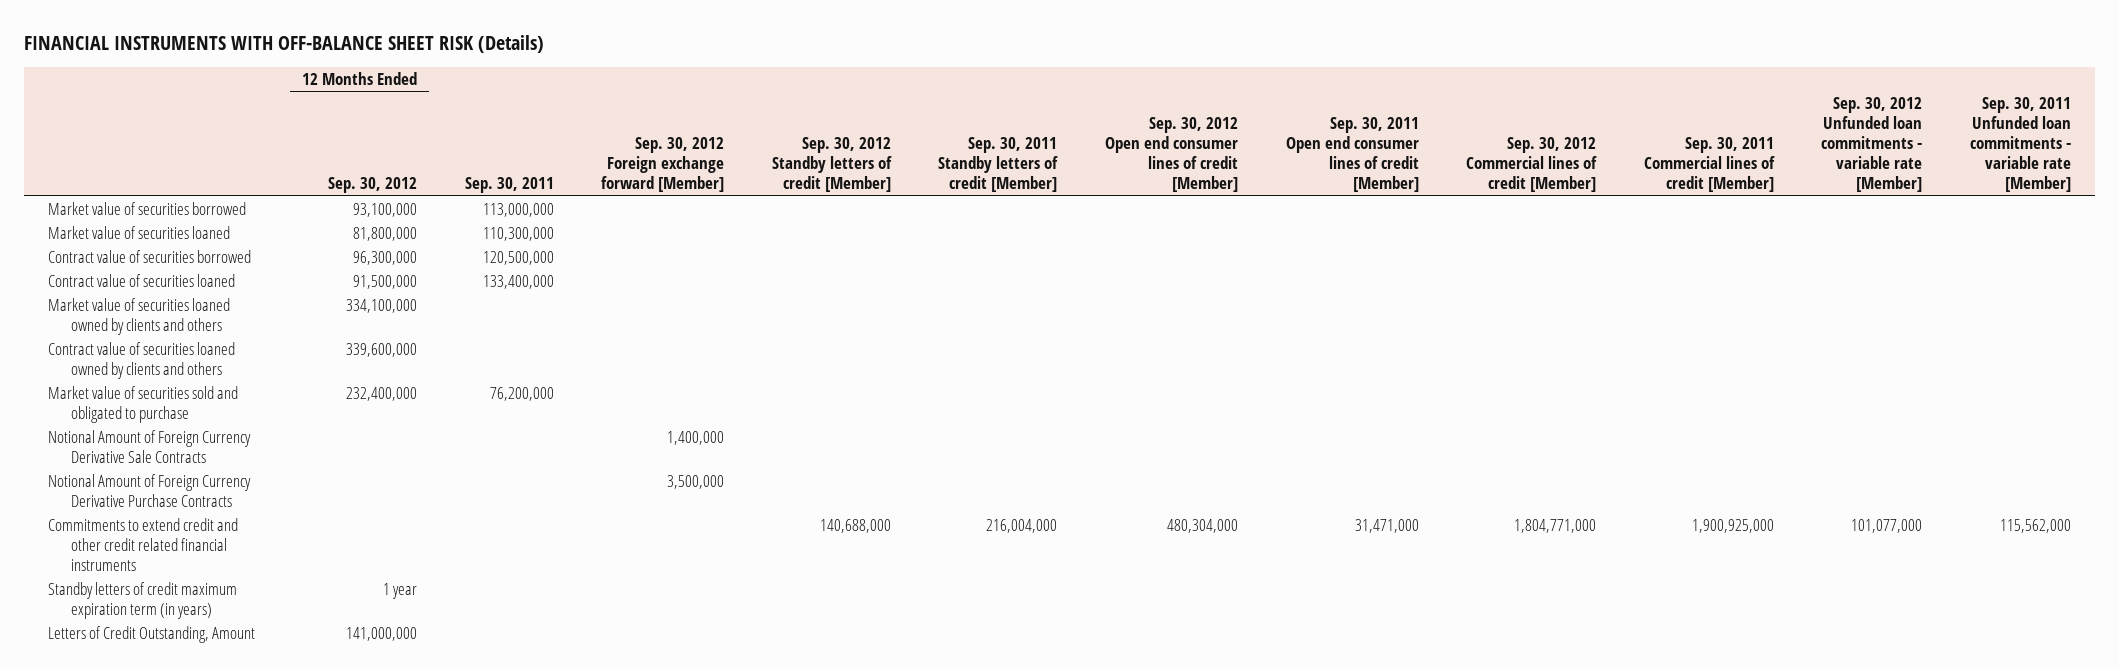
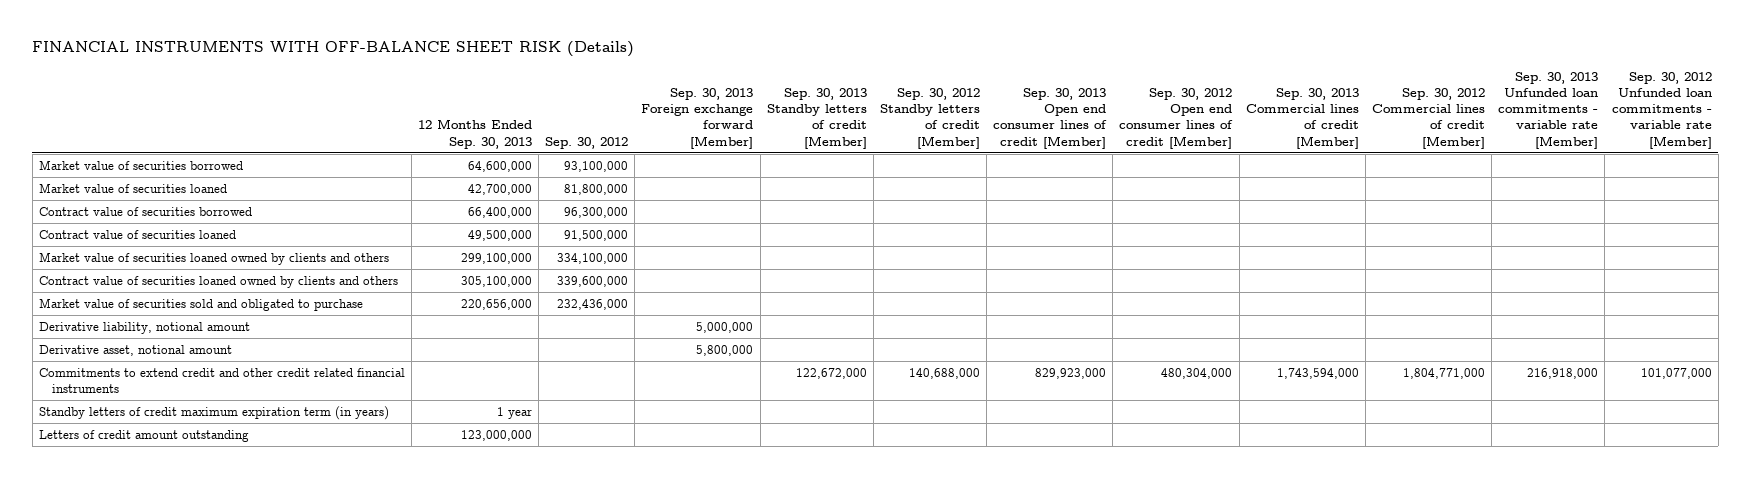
- | 12 Months Ended Sep. 30, 2012 | Sep. 30, 2011 | Sep. 30, 2012 Foreign exchange forward [Member] | Sep. 30, 2012 Standby letters of credit [Member] | Sep. 30, 2011 Standby letters of credit [Member] | Sep. 30, 2012 Open end consumer lines of credit [Member] | Sep. 30, 2011 Open end consumer lines of credit [Member] | Sep. 30, 2012 Commercial lines of credit [Member] | Sep. 30, 2011 Commercial lines of credit [Member] | Sep. 30, 2012 Unfunded loan commitments - variable rate [Member] | Sep. 30, 2011 Unfunded loan commitments - variable rate [Member]
+ | 12 Months Ended Sep. 30, 2013 | Sep. 30, 2012 | Sep. 30, 2013 Foreign exchange forward [Member] | Sep. 30, 2013 Standby letters of credit [Member] | Sep. 30, 2012 Standby letters of credit [Member] | Sep. 30, 2013 Open end consumer lines of credit [Member] | Sep. 30, 2012 Open end consumer lines of credit [Member] | Sep. 30, 2013 Commercial lines of credit [Member] | Sep. 30, 2012 Commercial lines of credit [Member] | Sep. 30, 2013 Unfunded loan commitments - variable rate [Member] | Sep. 30, 2012 Unfunded loan commitments - variable rate [Member]
- Notional Amount of Foreign Currency Derivative Sale Contracts | | | 1,400,000 | | | | | | | |
- Notional Amount of Foreign Currency Derivative Purchase Contracts | | | 3,500,000 | | | | | | | |
+ Derivative liability, notional amount | | | 5,000,000 | | | | | | | |
+ Derivative asset, notional amount | | | 5,800,000 | | | | | | | |
- Letters of Credit Outstanding, Amount | 141,000,000 | | | | | | | | | |
+ Letters of credit amount outstanding | 123,000,000 | | | | | | | | | |

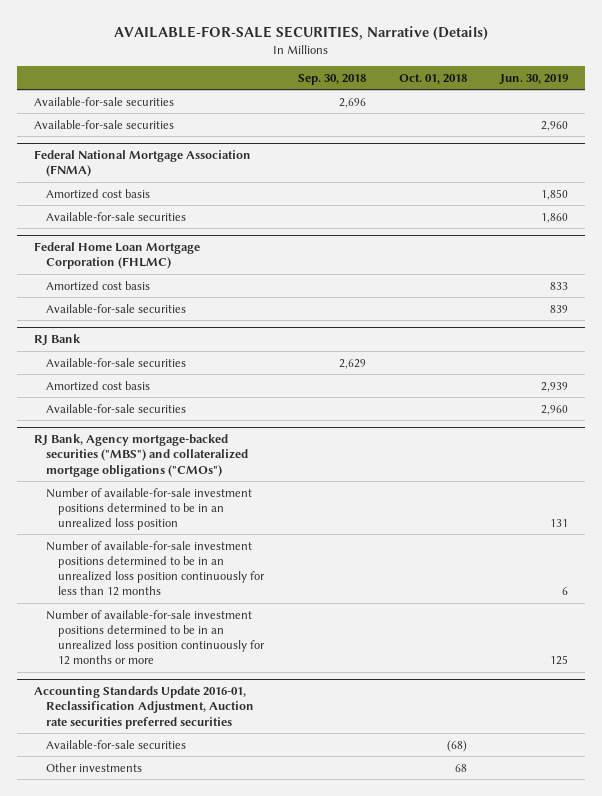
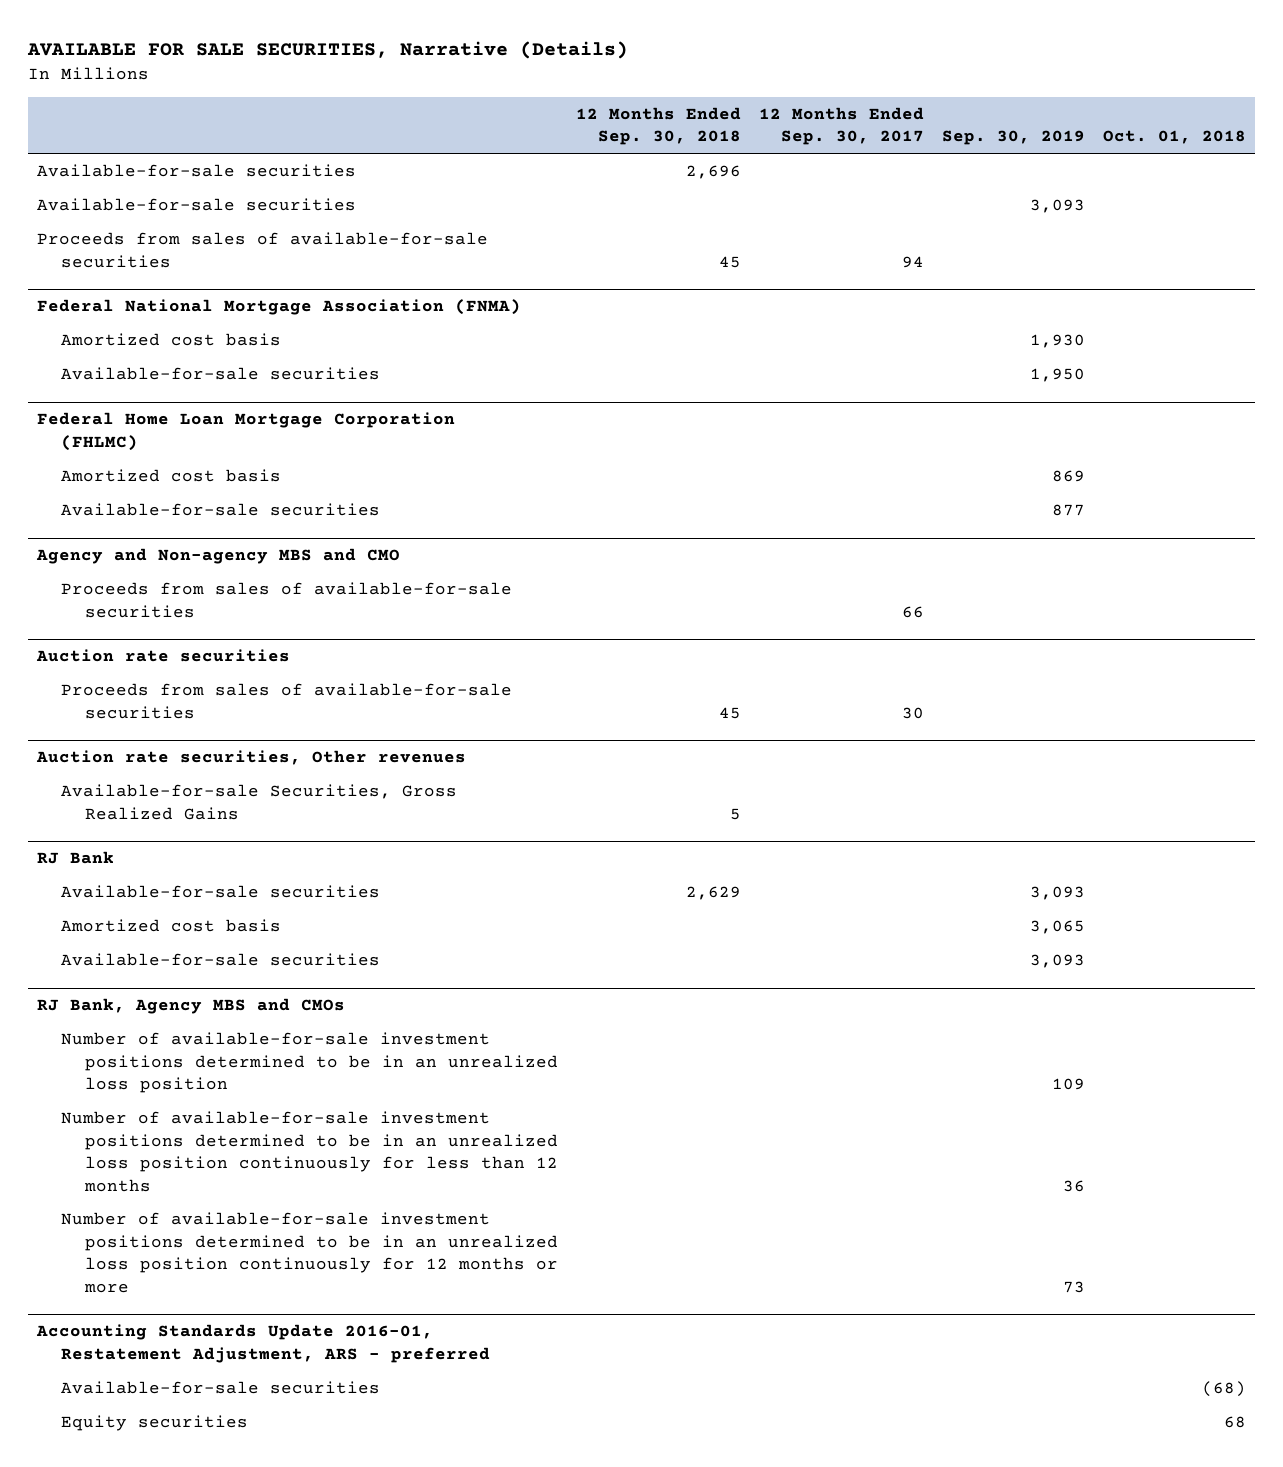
- AVAILABLE-FOR-SALE SECURITIES, Narrative (Details)
+ AVAILABLE FOR SALE SECURITIES, Narrative (Details)
- | Sep. 30, 2018 | Oct. 01, 2018 | Jun. 30, 2019
+ | 12 Months Ended Sep. 30, 2018 | 12 Months Ended Sep. 30, 2017 | Sep. 30, 2019 | Oct. 01, 2018
+ Proceeds from sales of available-for-sale securities | 45 | 94 | |
+ Agency and Non-agency MBS and CMO
+ Proceeds from sales of available-for-sale securities | | 66 | |
+ Auction rate securities
+ Proceeds from sales of available-for-sale securities | 45 | 30 | |
+ Auction rate securities, Other revenues
+ Available-for-sale Securities, Gross Realized Gains | 5 | | |
- RJ Bank, Agency mortgage-backed securities ("MBS") and collateralized mortgage obligations ("CMOs")
+ RJ Bank, Agency MBS and CMOs
- Accounting Standards Update 2016-01, Reclassification Adjustment, Auction rate securities preferred securities
+ Accounting Standards Update 2016-01, Restatement Adjustment, ARS - preferred
- Other investments | | 68 |
+ Equity securities | | | | 68

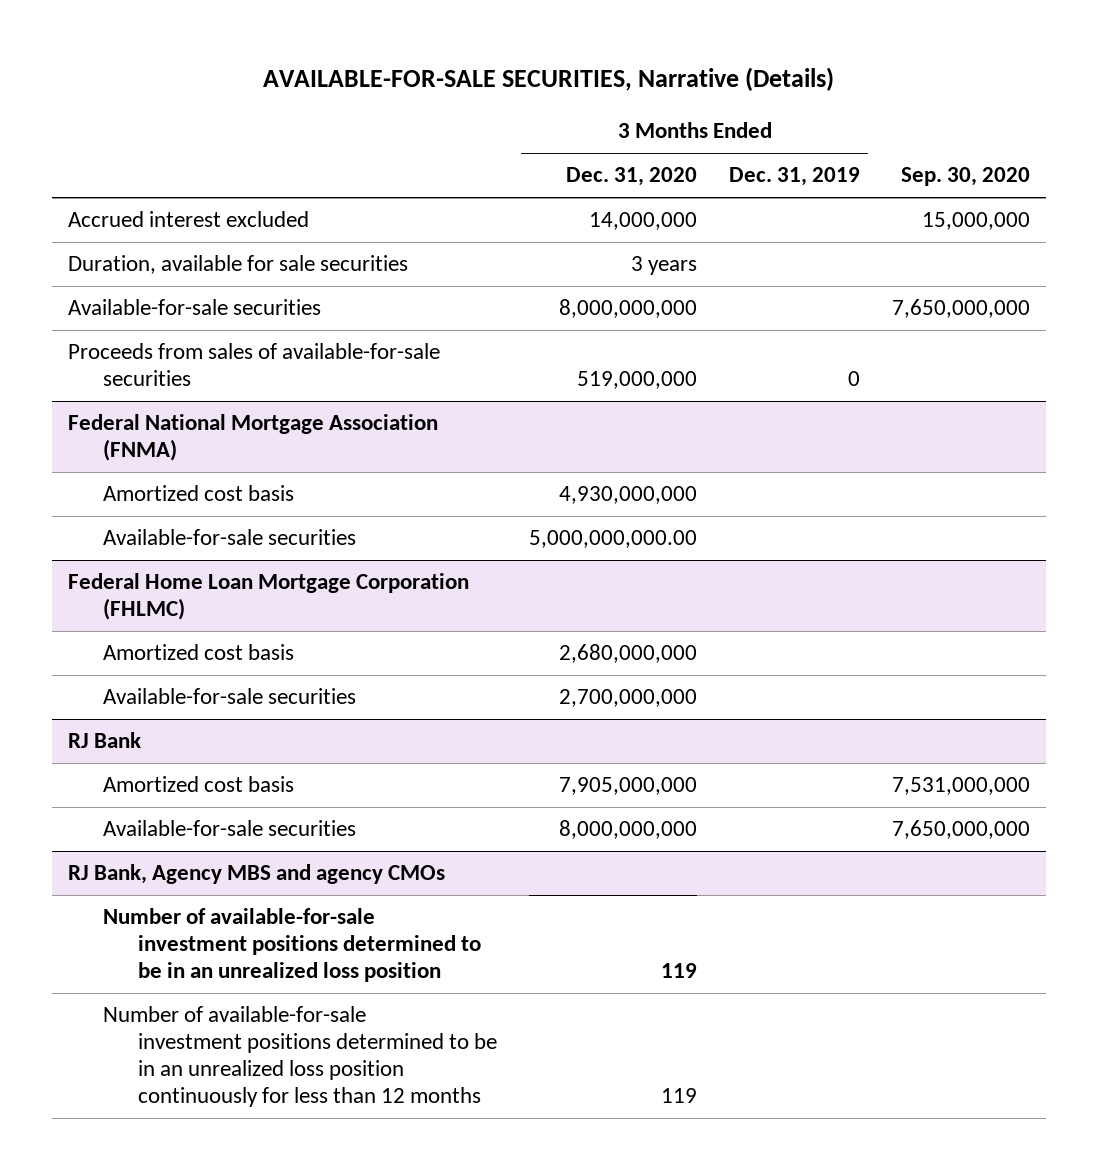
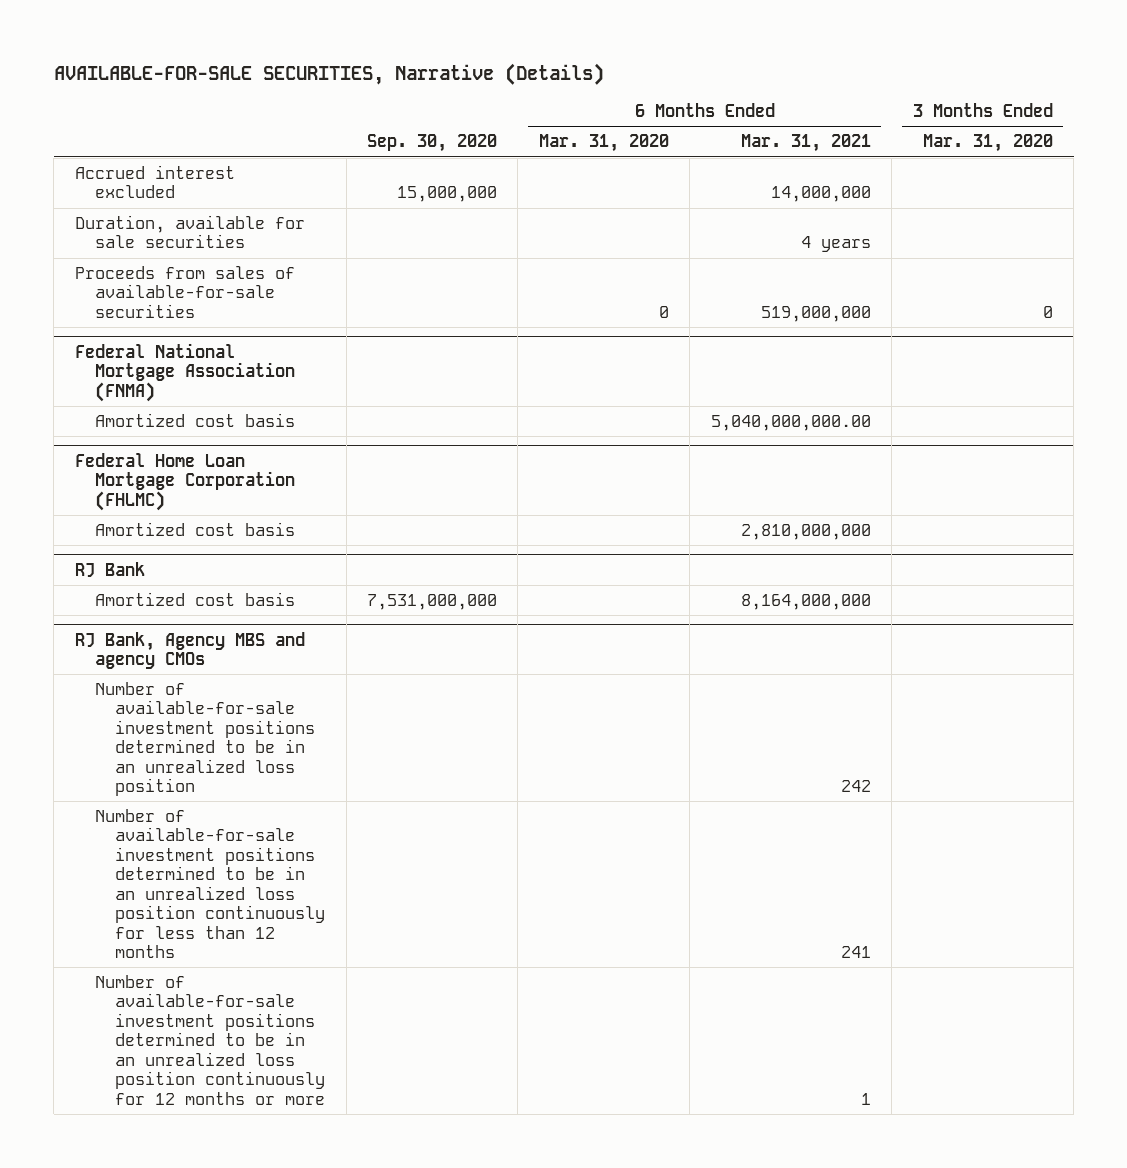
- | 3 Months Ended Dec. 31, 2020 | 3 Months Ended Dec. 31, 2019 | Sep. 30, 2020
+ | Sep. 30, 2020 | 6 Months Ended Mar. 31, 2020 | 6 Months Ended Mar. 31, 2021 | 3 Months Ended Mar. 31, 2020
- Available-for-sale securities | 8,000,000,000 | | 7,650,000,000
@ Federal National Mortgage Association (FNMA)
- Available-for-sale securities | 5,000,000,000.00 | |
@ Federal Home Loan Mortgage Corporation (FHLMC)
- Available-for-sale securities | 2,700,000,000 | |
@ RJ Bank
- Available-for-sale securities | 8,000,000,000 | | 7,650,000,000
@ RJ Bank, Agency MBS and agency CMOs
+ Number of available-for-sale investment positions determined to be in an unrealized loss position continuously for 12 months or more | | | 1 |

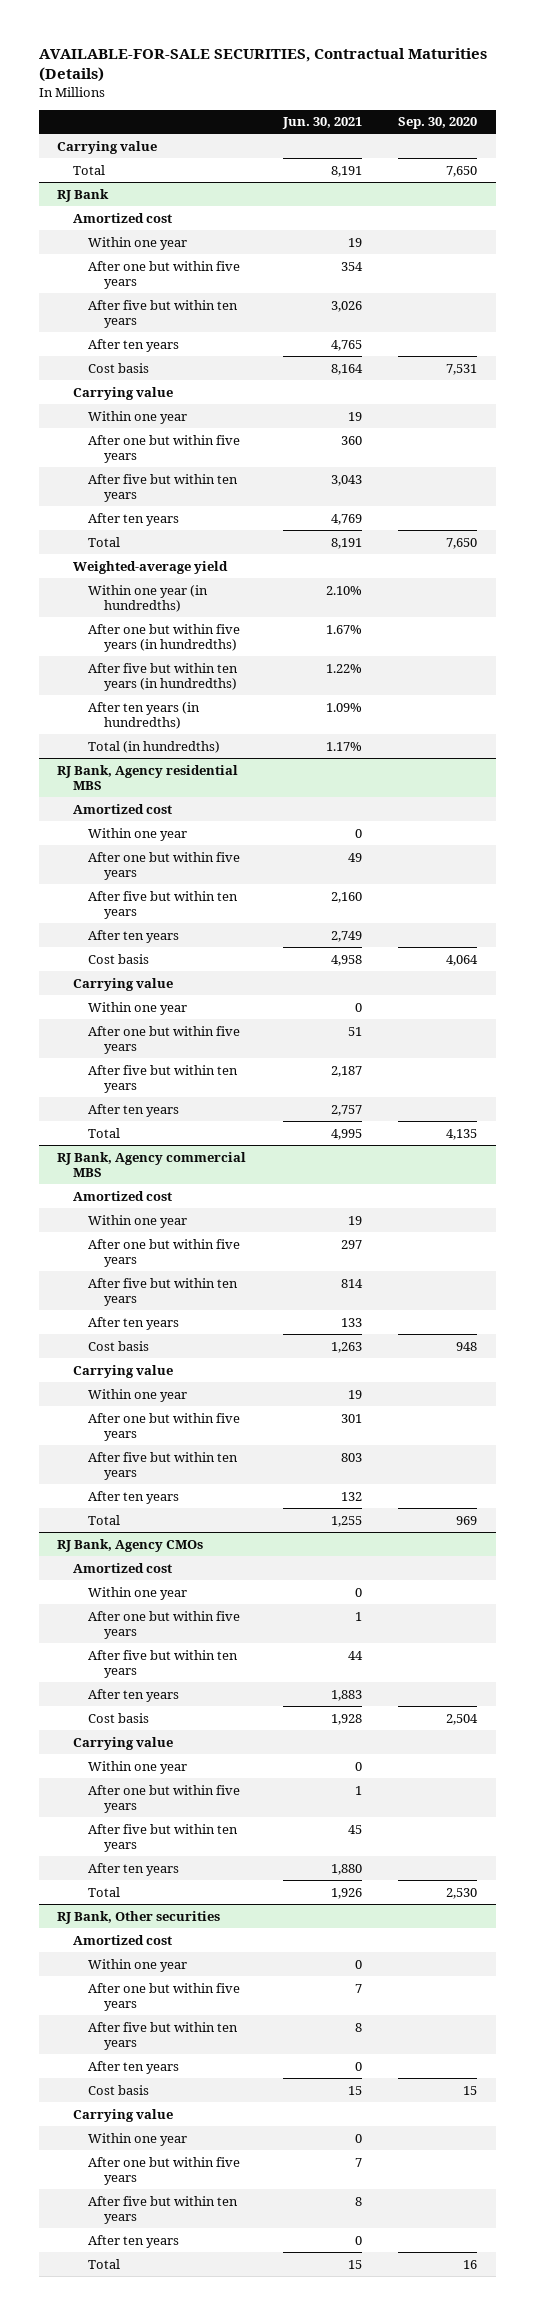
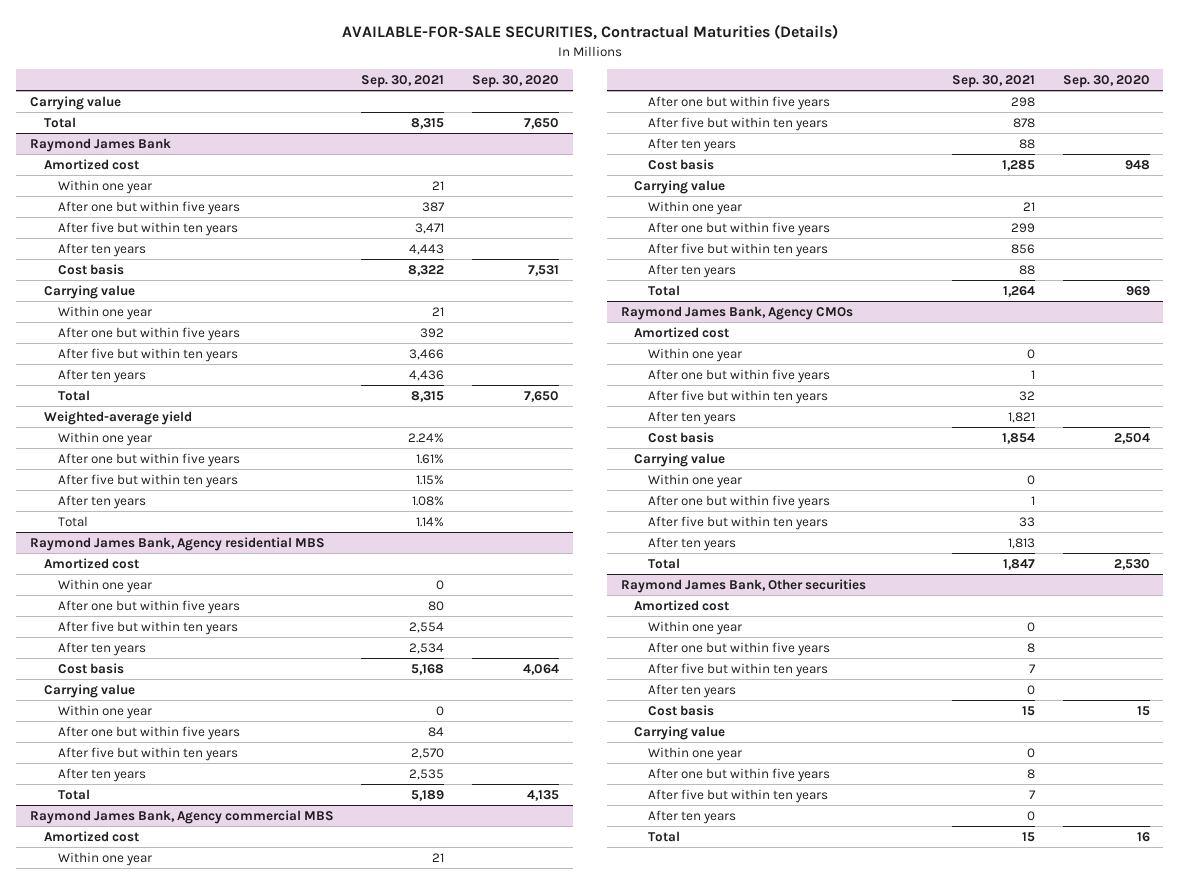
- | Jun. 30, 2021 | Sep. 30, 2020
+ | Sep. 30, 2021 | Sep. 30, 2020
- RJ Bank
+ Raymond James Bank
- Within one year (in hundredths) | 2.10% |
- After one but within five years (in hundredths) | 1.67% |
- After five but within ten years (in hundredths) | 1.22% |
- After ten years (in hundredths) | 1.09% |
- Total (in hundredths) | 1.17% |
- RJ Bank, Agency residential MBS
+ Within one year | 2.24% |
+ After one but within five years | 1.61% |
+ After five but within ten years | 1.15% |
+ After ten years | 1.08% |
+ Total | 1.14% |
+ Raymond James Bank, Agency residential MBS
- RJ Bank, Agency commercial MBS
+ Raymond James Bank, Agency commercial MBS
- RJ Bank, Agency CMOs
+ Raymond James Bank, Agency CMOs
- RJ Bank, Other securities
+ Raymond James Bank, Other securities

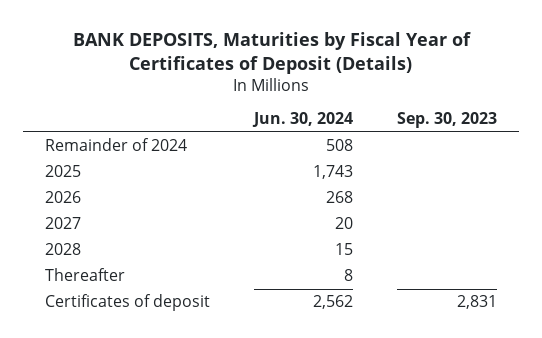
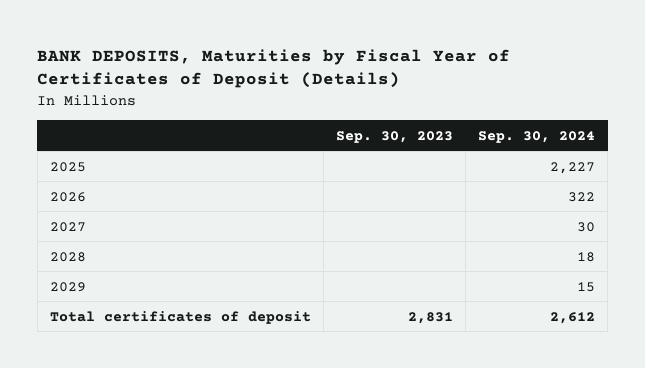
- | Jun. 30, 2024 | Sep. 30, 2023
+ | Sep. 30, 2023 | Sep. 30, 2024
- Remainder of 2024 | 508 |
- Thereafter | 8 |
- Certificates of deposit | 2,562 | 2,831
+ 2029 | | 15
+ Total certificates of deposit | 2,831 | 2,612

